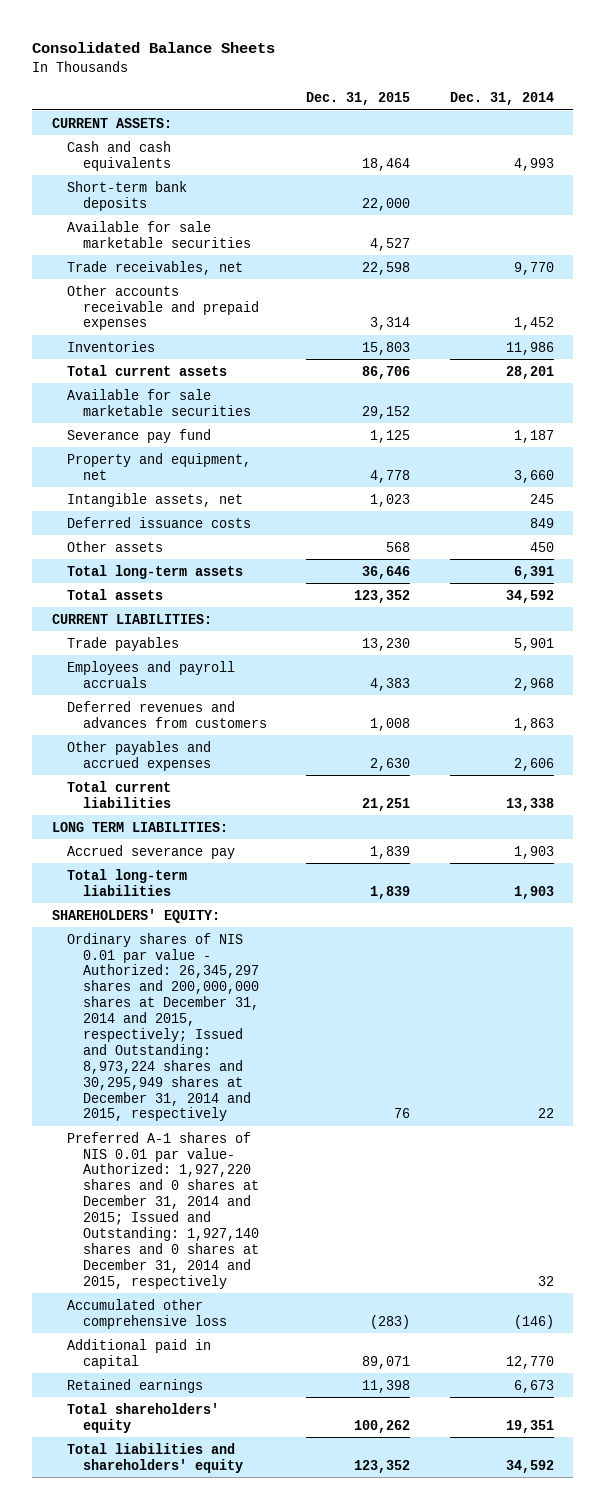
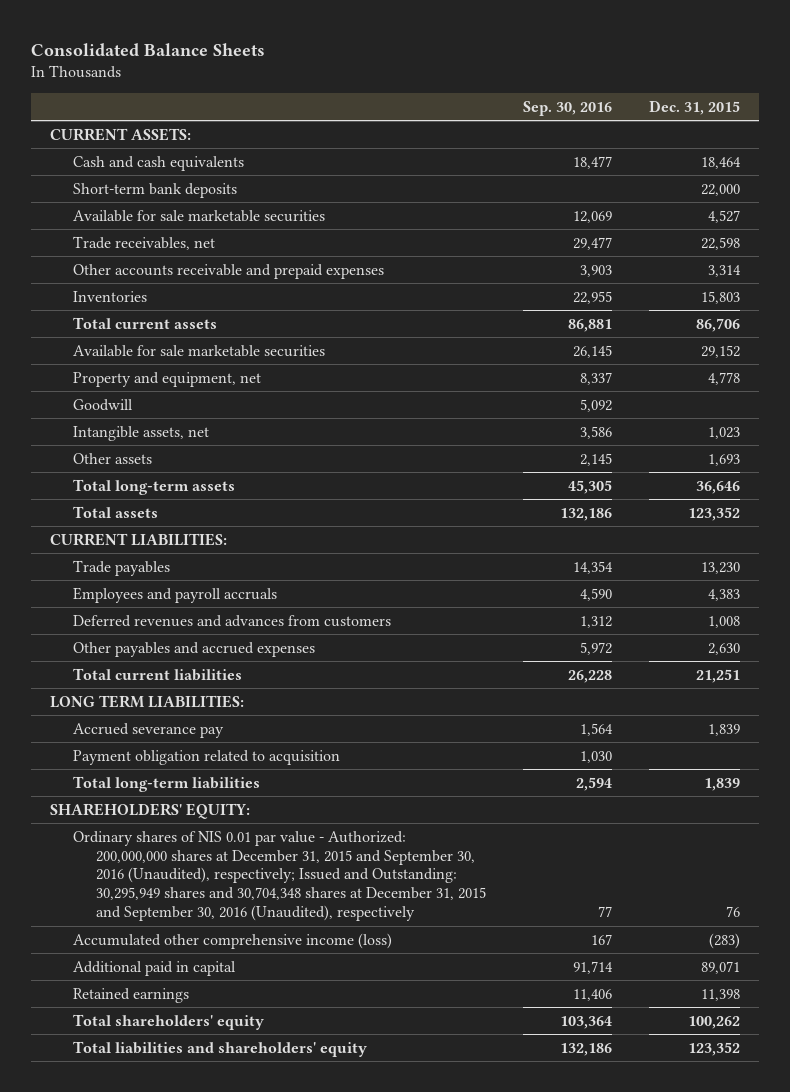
- | Dec. 31, 2015 | Dec. 31, 2014
+ | Sep. 30, 2016 | Dec. 31, 2015
- Severance pay fund | 1,125 | 1,187
+ Goodwill | 5,092 |
- Deferred issuance costs | | 849
- Other assets | 568 | 450
+ Other assets | 2,145 | 1,693
+ Payment obligation related to acquisition | 1,030 |
- Ordinary shares of NIS 0.01 par value - Authorized: 26,345,297 shares and 200,000,000 shares at December 31, 2014 and 2015, respectively; Issued and Outstanding: 8,973,224 shares and 30,295,949 shares at December 31, 2014 and 2015, respectively | 76 | 22
- Preferred A-1 shares of NIS 0.01 par value- Authorized: 1,927,220 shares and 0 shares at December 31, 2014 and 2015; Issued and Outstanding: 1,927,140 shares and 0 shares at December 31, 2014 and 2015, respectively | | 32
- Accumulated other comprehensive loss | (283) | (146)
+ Ordinary shares of NIS 0.01 par value - Authorized: 200,000,000 shares at December 31, 2015 and September 30, 2016 (Unaudited), respectively; Issued and Outstanding: 30,295,949 shares and 30,704,348 shares at December 31, 2015 and September 30, 2016 (Unaudited), respectively | 77 | 76
+ Accumulated other comprehensive income (loss) | 167 | (283)

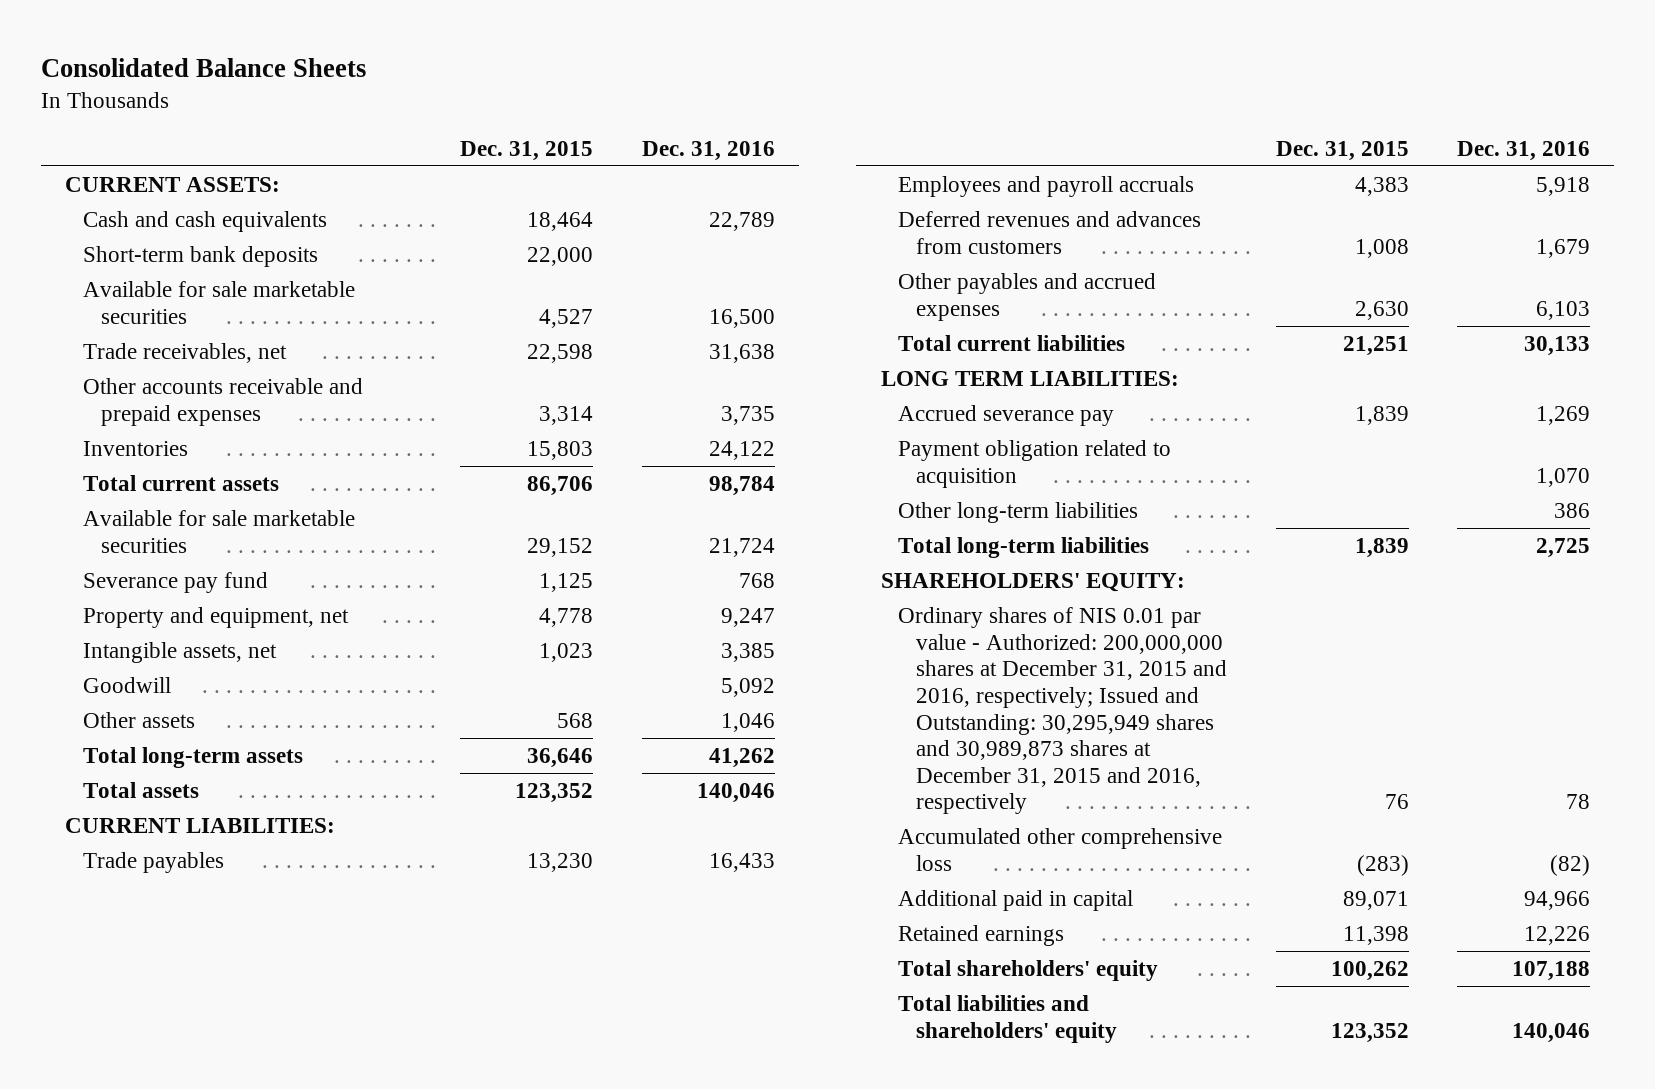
- | Sep. 30, 2016 | Dec. 31, 2015
+ | Dec. 31, 2015 | Dec. 31, 2016
+ Severance pay fund | 1,125 | 768
- Other assets | 2,145 | 1,693
moved down: Goodwill | | 5,092
+ Other assets | 568 | 1,046
+ Other long-term liabilities | | 386
- Ordinary shares of NIS 0.01 par value - Authorized: 200,000,000 shares at December 31, 2015 and September 30, 2016 (Unaudited), respectively; Issued and Outstanding: 30,295,949 shares and 30,704,348 shares at December 31, 2015 and September 30, 2016 (Unaudited), respectively | 77 | 76
- Accumulated other comprehensive income (loss) | 167 | (283)
+ Ordinary shares of NIS 0.01 par value - Authorized: 200,000,000 shares at December 31, 2015 and 2016, respectively; Issued and Outstanding: 30,295,949 shares and 30,989,873 shares at December 31, 2015 and 2016, respectively | 76 | 78
+ Accumulated other comprehensive loss | (283) | (82)

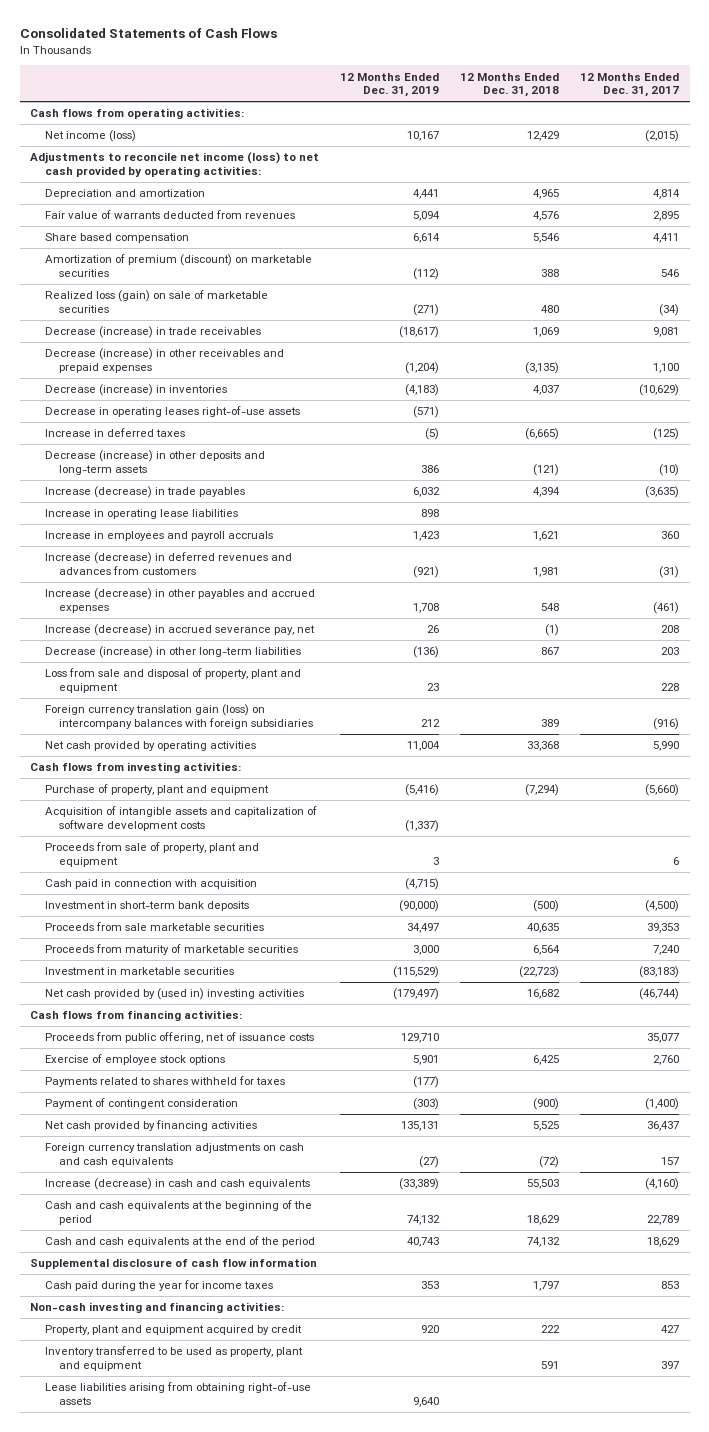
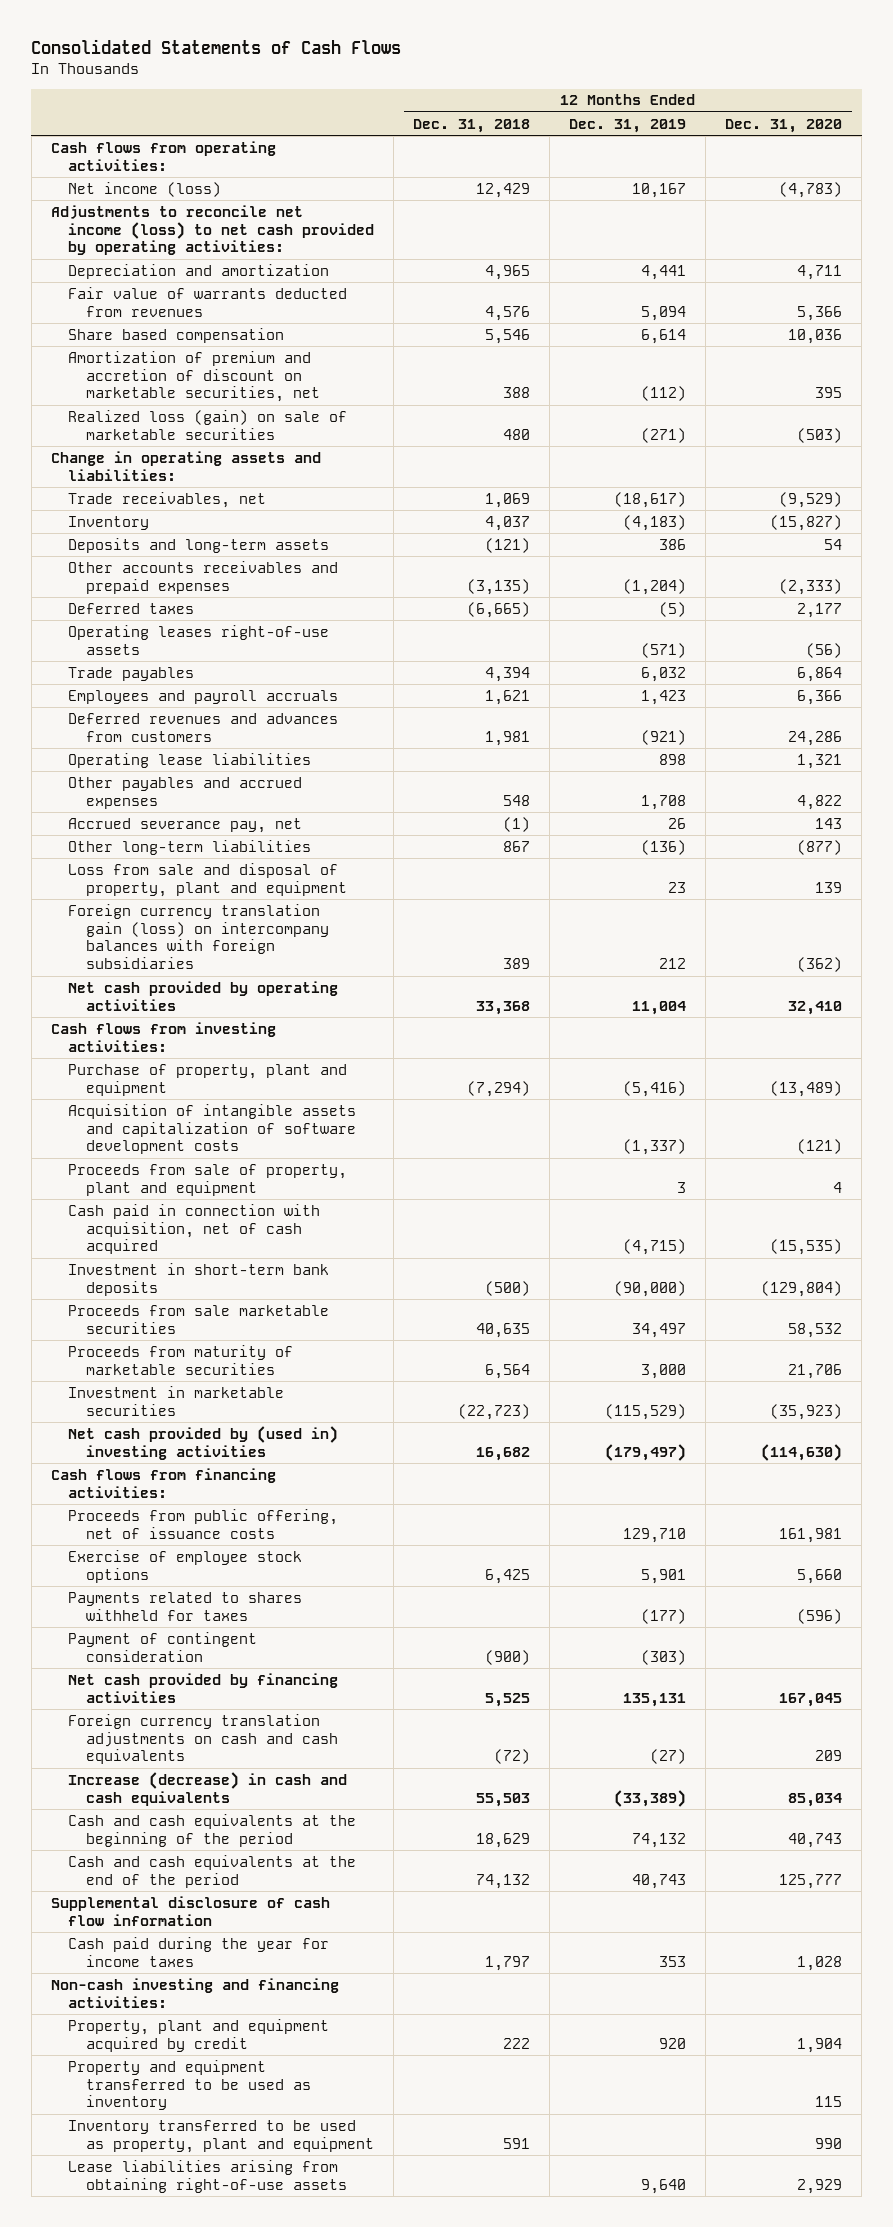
- | 12 Months Ended Dec. 31, 2019 | 12 Months Ended Dec. 31, 2018 | 12 Months Ended Dec. 31, 2017
+ | 12 Months Ended Dec. 31, 2018 | 12 Months Ended Dec. 31, 2019 | 12 Months Ended Dec. 31, 2020
- Amortization of premium (discount) on marketable securities | (112) | 388 | 546
+ Amortization of premium and accretion of discount on marketable securities, net | 388 | (112) | 395
- Decrease (increase) in trade receivables | (18,617) | 1,069 | 9,081
- Decrease (increase) in other receivables and prepaid expenses | (1,204) | (3,135) | 1,100
- Decrease (increase) in inventories | (4,183) | 4,037 | (10,629)
- Decrease in operating leases right-of-use assets | (571) | |
- Increase in deferred taxes | (5) | (6,665) | (125)
- Decrease (increase) in other deposits and long-term assets | 386 | (121) | (10)
- Increase (decrease) in trade payables | 6,032 | 4,394 | (3,635)
- Increase in operating lease liabilities | 898 | |
- Increase in employees and payroll accruals | 1,423 | 1,621 | 360
- Increase (decrease) in deferred revenues and advances from customers | (921) | 1,981 | (31)
- Increase (decrease) in other payables and accrued expenses | 1,708 | 548 | (461)
- Increase (decrease) in accrued severance pay, net | 26 | (1) | 208
- Decrease (increase) in other long-term liabilities | (136) | 867 | 203
+ Change in operating assets and liabilities:
+ Trade receivables, net | 1,069 | (18,617) | (9,529)
+ Inventory | 4,037 | (4,183) | (15,827)
+ Deposits and long-term assets | (121) | 386 | 54
+ Other accounts receivables and prepaid expenses | (3,135) | (1,204) | (2,333)
+ Deferred taxes | (6,665) | (5) | 2,177
+ Operating leases right-of-use assets | | (571) | (56)
+ Trade payables | 4,394 | 6,032 | 6,864
+ Employees and payroll accruals | 1,621 | 1,423 | 6,366
+ Deferred revenues and advances from customers | 1,981 | (921) | 24,286
+ Operating lease liabilities | | 898 | 1,321
+ Other payables and accrued expenses | 548 | 1,708 | 4,822
+ Accrued severance pay, net | (1) | 26 | 143
+ Other long-term liabilities | 867 | (136) | (877)
- Cash paid in connection with acquisition | (4,715) | |
+ Cash paid in connection with acquisition, net of cash acquired | | (4,715) | (15,535)
+ Property and equipment transferred to be used as inventory | | | 115

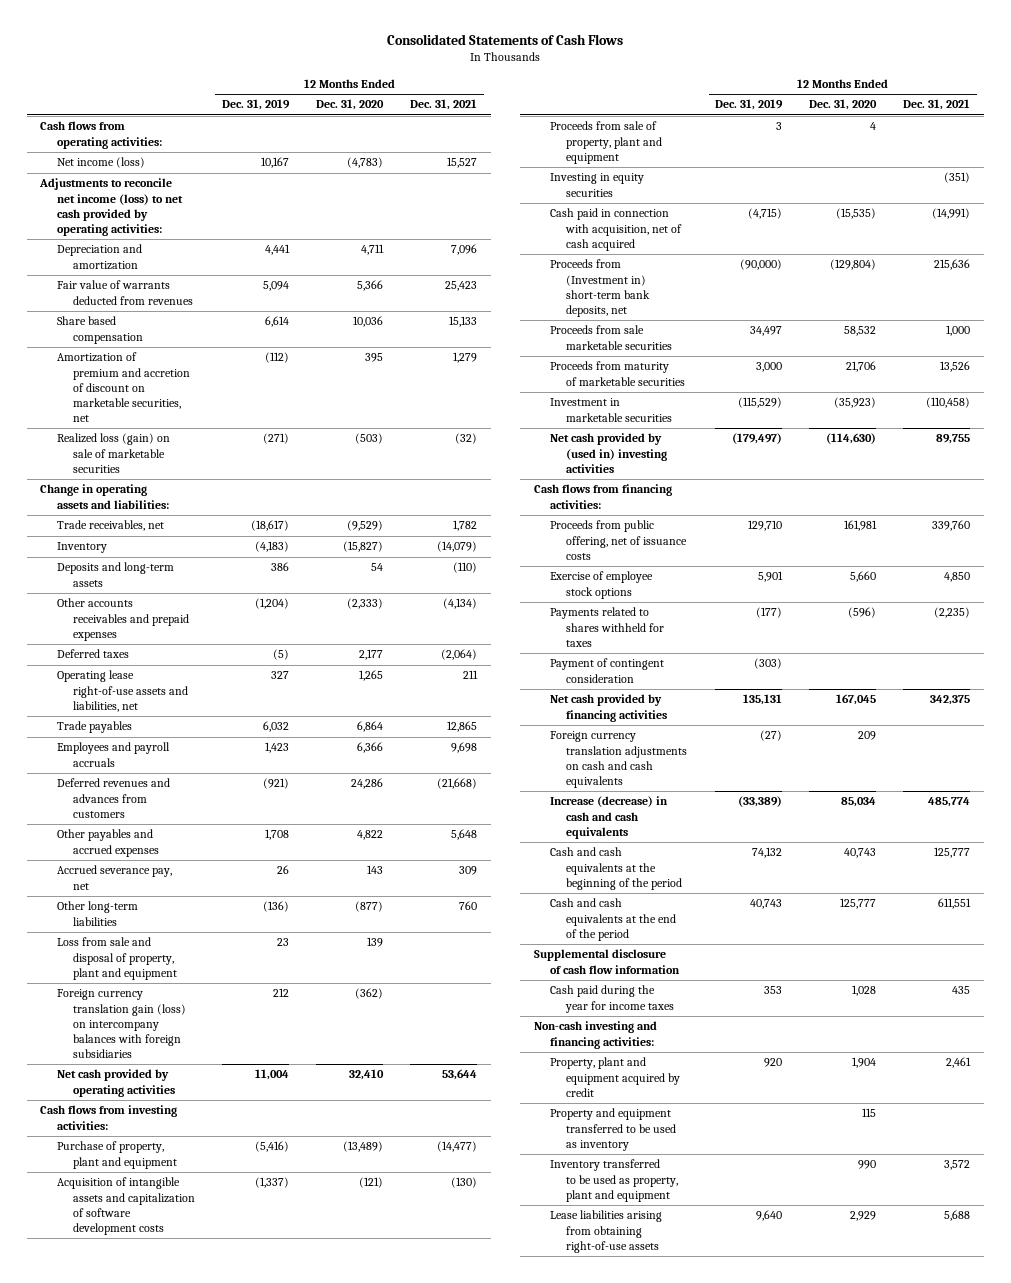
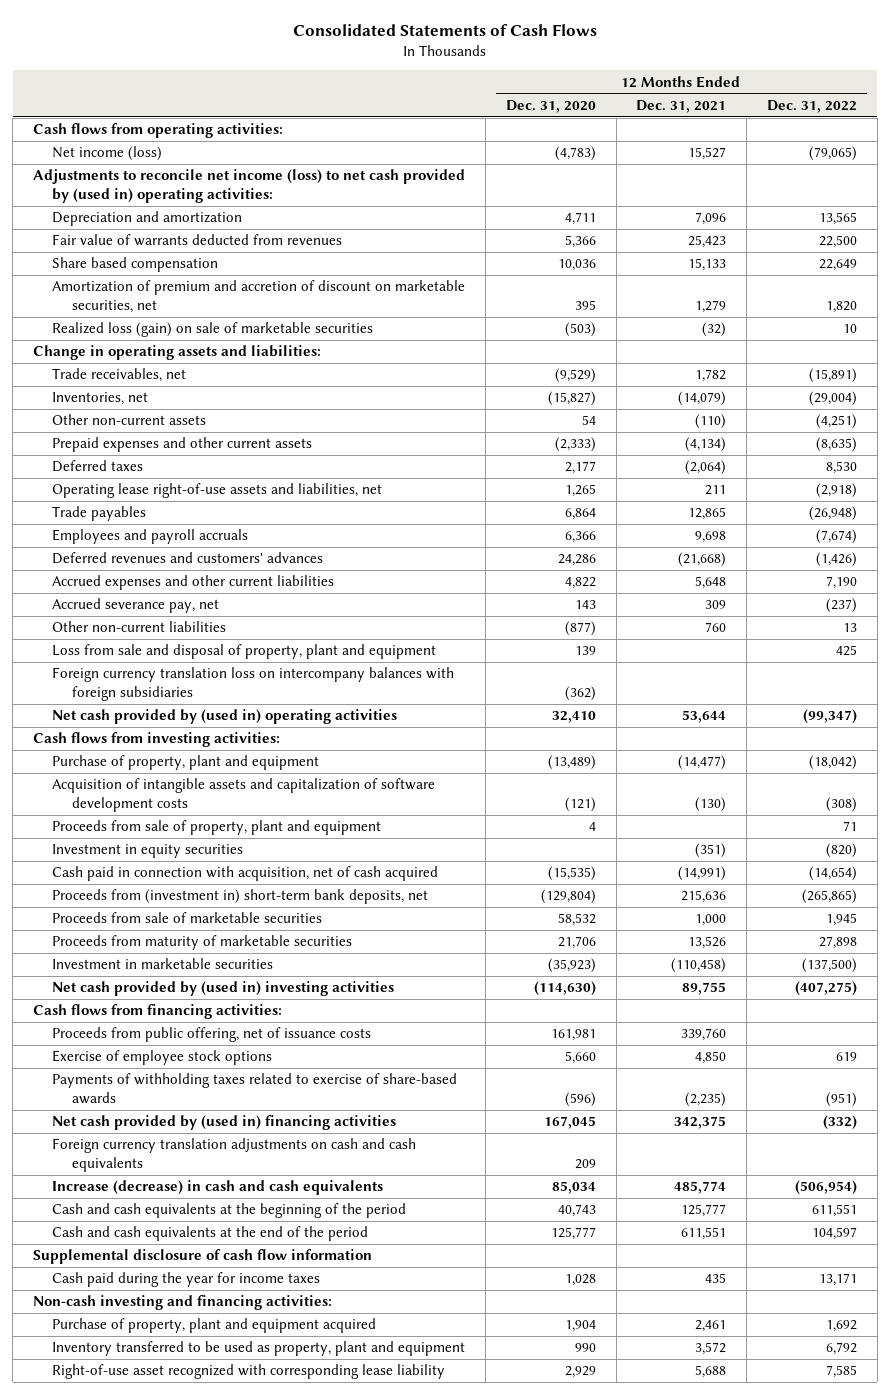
- | 12 Months Ended Dec. 31, 2019 | 12 Months Ended Dec. 31, 2020 | 12 Months Ended Dec. 31, 2021
+ | 12 Months Ended Dec. 31, 2020 | 12 Months Ended Dec. 31, 2021 | 12 Months Ended Dec. 31, 2022
- Adjustments to reconcile net income (loss) to net cash provided by operating activities:
+ Adjustments to reconcile net income (loss) to net cash provided by (used in) operating activities:
- Inventory | (4,183) | (15,827) | (14,079)
- Deposits and long-term assets | 386 | 54 | (110)
- Other accounts receivables and prepaid expenses | (1,204) | (2,333) | (4,134)
+ Inventories, net | (15,827) | (14,079) | (29,004)
+ Other non-current assets | 54 | (110) | (4,251)
+ Prepaid expenses and other current assets | (2,333) | (4,134) | (8,635)
- Deferred revenues and advances from customers | (921) | 24,286 | (21,668)
- Other payables and accrued expenses | 1,708 | 4,822 | 5,648
+ Deferred revenues and customers' advances | 24,286 | (21,668) | (1,426)
+ Accrued expenses and other current liabilities | 4,822 | 5,648 | 7,190
- Other long-term liabilities | (136) | (877) | 760
+ Other non-current liabilities | (877) | 760 | 13
- Foreign currency translation gain (loss) on intercompany balances with foreign subsidiaries | 212 | (362) |
- Net cash provided by operating activities | 11,004 | 32,410 | 53,644
+ Foreign currency translation loss on intercompany balances with foreign subsidiaries | (362) | |
+ Net cash provided by (used in) operating activities | 32,410 | 53,644 | (99,347)
- Investing in equity securities | | | (351)
+ Investment in equity securities | | (351) | (820)
- Proceeds from (Investment in) short-term bank deposits, net | (90,000) | (129,804) | 215,636
- Proceeds from sale marketable securities | 34,497 | 58,532 | 1,000
+ Proceeds from (investment in) short-term bank deposits, net | (129,804) | 215,636 | (265,865)
+ Proceeds from sale of marketable securities | 58,532 | 1,000 | 1,945
- Payments related to shares withheld for taxes | (177) | (596) | (2,235)
- Payment of contingent consideration | (303) | |
- Net cash provided by financing activities | 135,131 | 167,045 | 342,375
+ Payments of withholding taxes related to exercise of share-based awards | (596) | (2,235) | (951)
+ Net cash provided by (used in) financing activities | 167,045 | 342,375 | (332)
- Property, plant and equipment acquired by credit | 920 | 1,904 | 2,461
- Property and equipment transferred to be used as inventory | | 115 |
+ Purchase of property, plant and equipment acquired | 1,904 | 2,461 | 1,692
- Lease liabilities arising from obtaining right-of-use assets | 9,640 | 2,929 | 5,688
+ Right-of-use asset recognized with corresponding lease liability | 2,929 | 5,688 | 7,585

